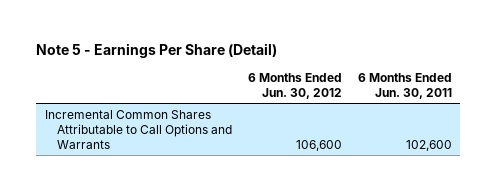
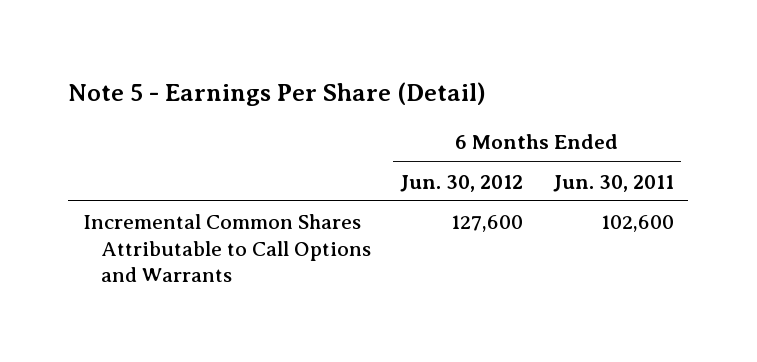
- Incremental Common Shares Attributable to Call Options and Warrants | 106,600 | 102,600
+ Incremental Common Shares Attributable to Call Options and Warrants | 127,600 | 102,600

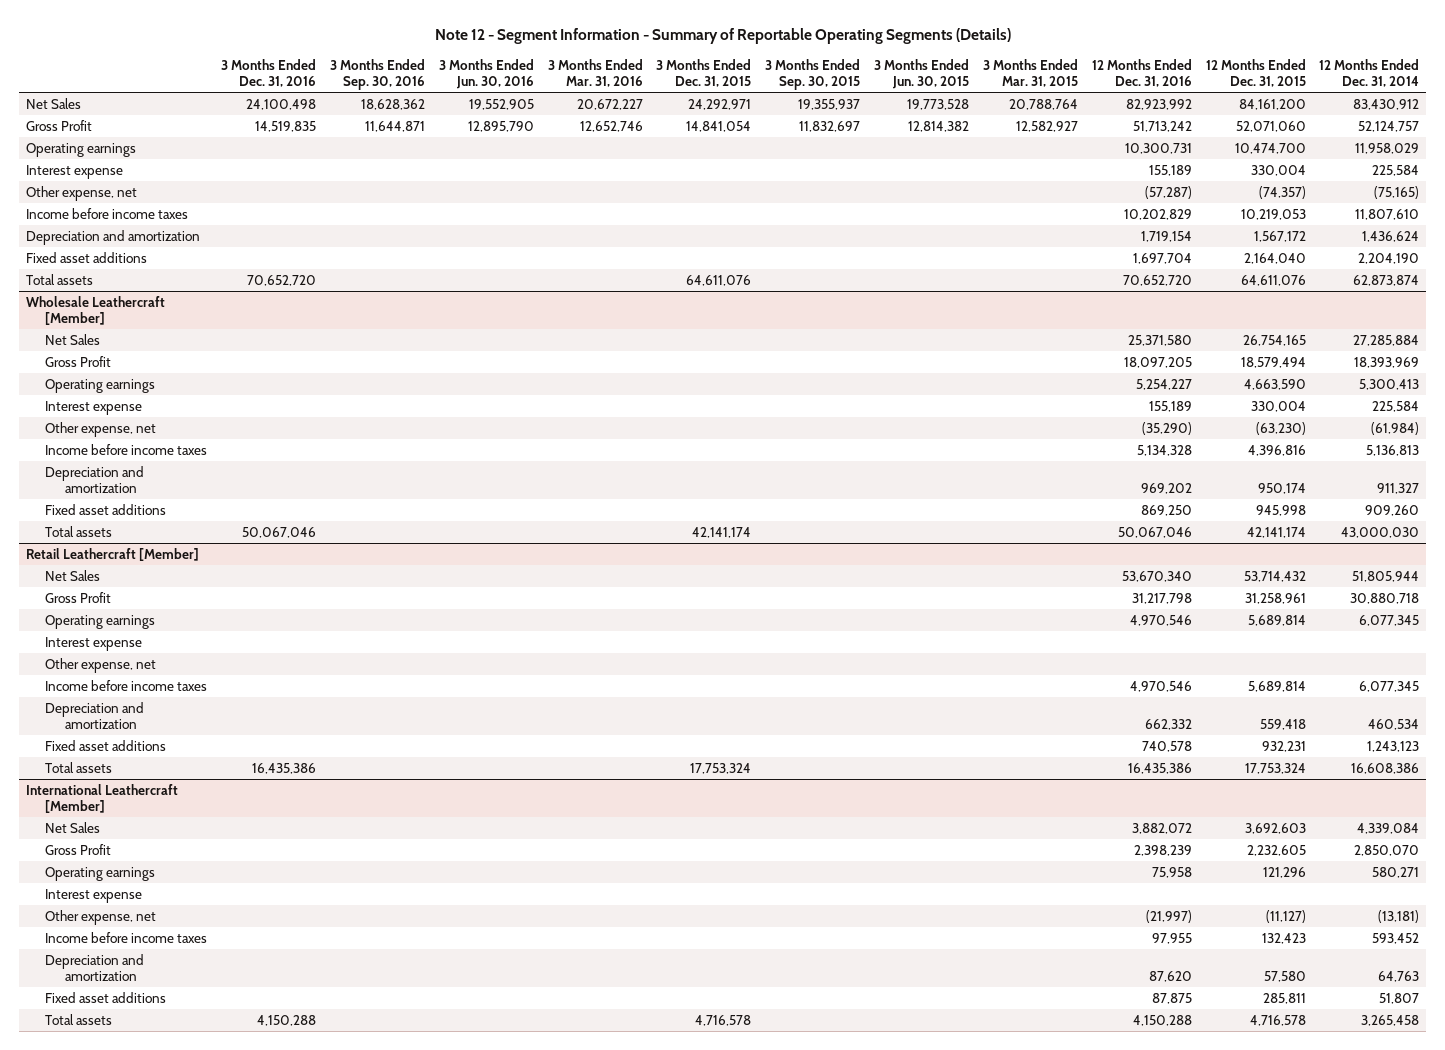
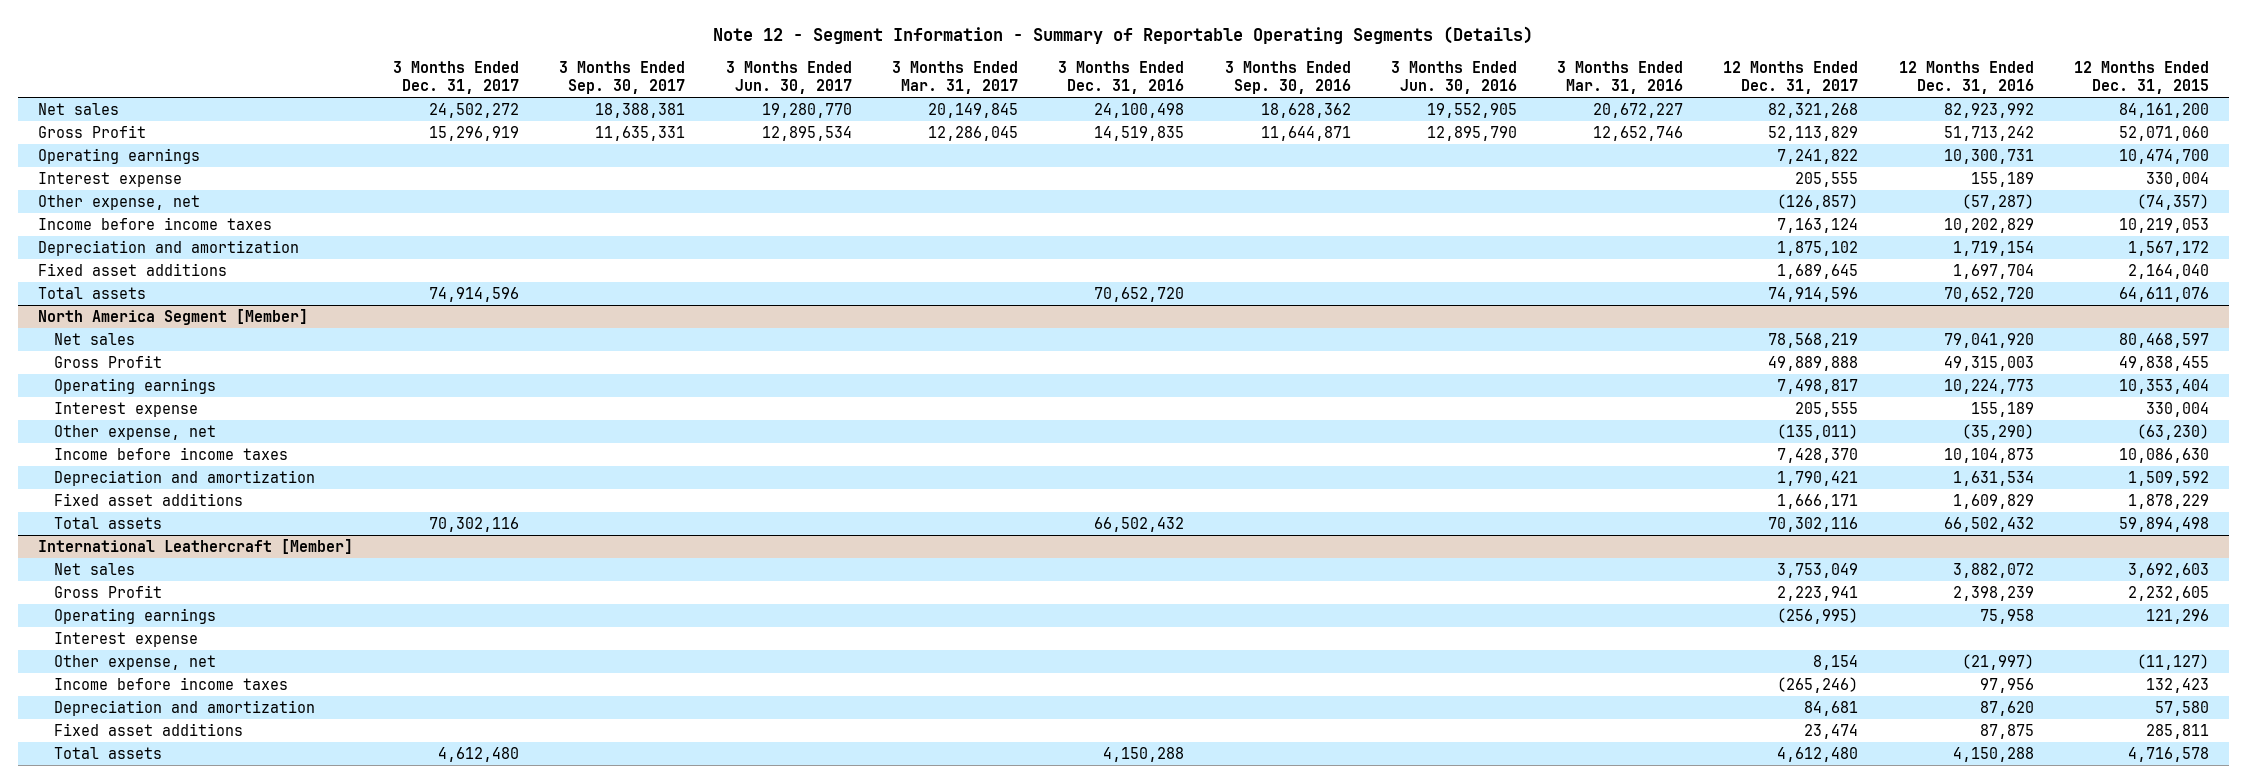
- | 3 Months Ended Dec. 31, 2016 | 3 Months Ended Sep. 30, 2016 | 3 Months Ended Jun. 30, 2016 | 3 Months Ended Mar. 31, 2016 | 3 Months Ended Dec. 31, 2015 | 3 Months Ended Sep. 30, 2015 | 3 Months Ended Jun. 30, 2015 | 3 Months Ended Mar. 31, 2015 | 12 Months Ended Dec. 31, 2016 | 12 Months Ended Dec. 31, 2015 | 12 Months Ended Dec. 31, 2014
+ | 3 Months Ended Dec. 31, 2017 | 3 Months Ended Sep. 30, 2017 | 3 Months Ended Jun. 30, 2017 | 3 Months Ended Mar. 31, 2017 | 3 Months Ended Dec. 31, 2016 | 3 Months Ended Sep. 30, 2016 | 3 Months Ended Jun. 30, 2016 | 3 Months Ended Mar. 31, 2016 | 12 Months Ended Dec. 31, 2017 | 12 Months Ended Dec. 31, 2016 | 12 Months Ended Dec. 31, 2015
- Net Sales | 24,100,498 | 18,628,362 | 19,552,905 | 20,672,227 | 24,292,971 | 19,355,937 | 19,773,528 | 20,788,764 | 82,923,992 | 84,161,200 | 83,430,912
+ Net sales | 24,502,272 | 18,388,381 | 19,280,770 | 20,149,845 | 24,100,498 | 18,628,362 | 19,552,905 | 20,672,227 | 82,321,268 | 82,923,992 | 84,161,200
- Wholesale Leathercraft [Member]
- Net Sales | | | | | | | | | 25,371,580 | 26,754,165 | 27,285,884
- Gross Profit | | | | | | | | | 18,097,205 | 18,579,494 | 18,393,969
- Operating earnings | | | | | | | | | 5,254,227 | 4,663,590 | 5,300,413
+ North America Segment [Member]
+ Net sales | | | | | | | | | 78,568,219 | 79,041,920 | 80,468,597
+ Gross Profit | | | | | | | | | 49,889,888 | 49,315,003 | 49,838,455
+ Operating earnings | | | | | | | | | 7,498,817 | 10,224,773 | 10,353,404
- Income before income taxes | | | | | | | | | 5,134,328 | 4,396,816 | 5,136,813
- Depreciation and amortization | | | | | | | | | 969,202 | 950,174 | 911,327
- Fixed asset additions | | | | | | | | | 869,250 | 945,998 | 909,260
- Total assets | 50,067,046 | | | | 42,141,174 | | | | 50,067,046 | 42,141,174 | 43,000,030
- Retail Leathercraft [Member]
- Net Sales | | | | | | | | | 53,670,340 | 53,714,432 | 51,805,944
- Gross Profit | | | | | | | | | 31,217,798 | 31,258,961 | 30,880,718
- Operating earnings | | | | | | | | | 4,970,546 | 5,689,814 | 6,077,345
- Interest expense
- Other expense, net
- Income before income taxes | | | | | | | | | 4,970,546 | 5,689,814 | 6,077,345
- Depreciation and amortization | | | | | | | | | 662,332 | 559,418 | 460,534
- Fixed asset additions | | | | | | | | | 740,578 | 932,231 | 1,243,123
- Total assets | 16,435,386 | | | | 17,753,324 | | | | 16,435,386 | 17,753,324 | 16,608,386
+ Income before income taxes | | | | | | | | | 7,428,370 | 10,104,873 | 10,086,630
+ Depreciation and amortization | | | | | | | | | 1,790,421 | 1,631,534 | 1,509,592
+ Fixed asset additions | | | | | | | | | 1,666,171 | 1,609,829 | 1,878,229
+ Total assets | 70,302,116 | | | | 66,502,432 | | | | 70,302,116 | 66,502,432 | 59,894,498
@ International Leathercraft [Member]
- Net Sales | | | | | | | | | 3,882,072 | 3,692,603 | 4,339,084
+ Net sales | | | | | | | | | 3,753,049 | 3,882,072 | 3,692,603
- Income before income taxes | | | | | | | | | 97,955 | 132,423 | 593,452
+ Income before income taxes | | | | | | | | | (265,246) | 97,956 | 132,423

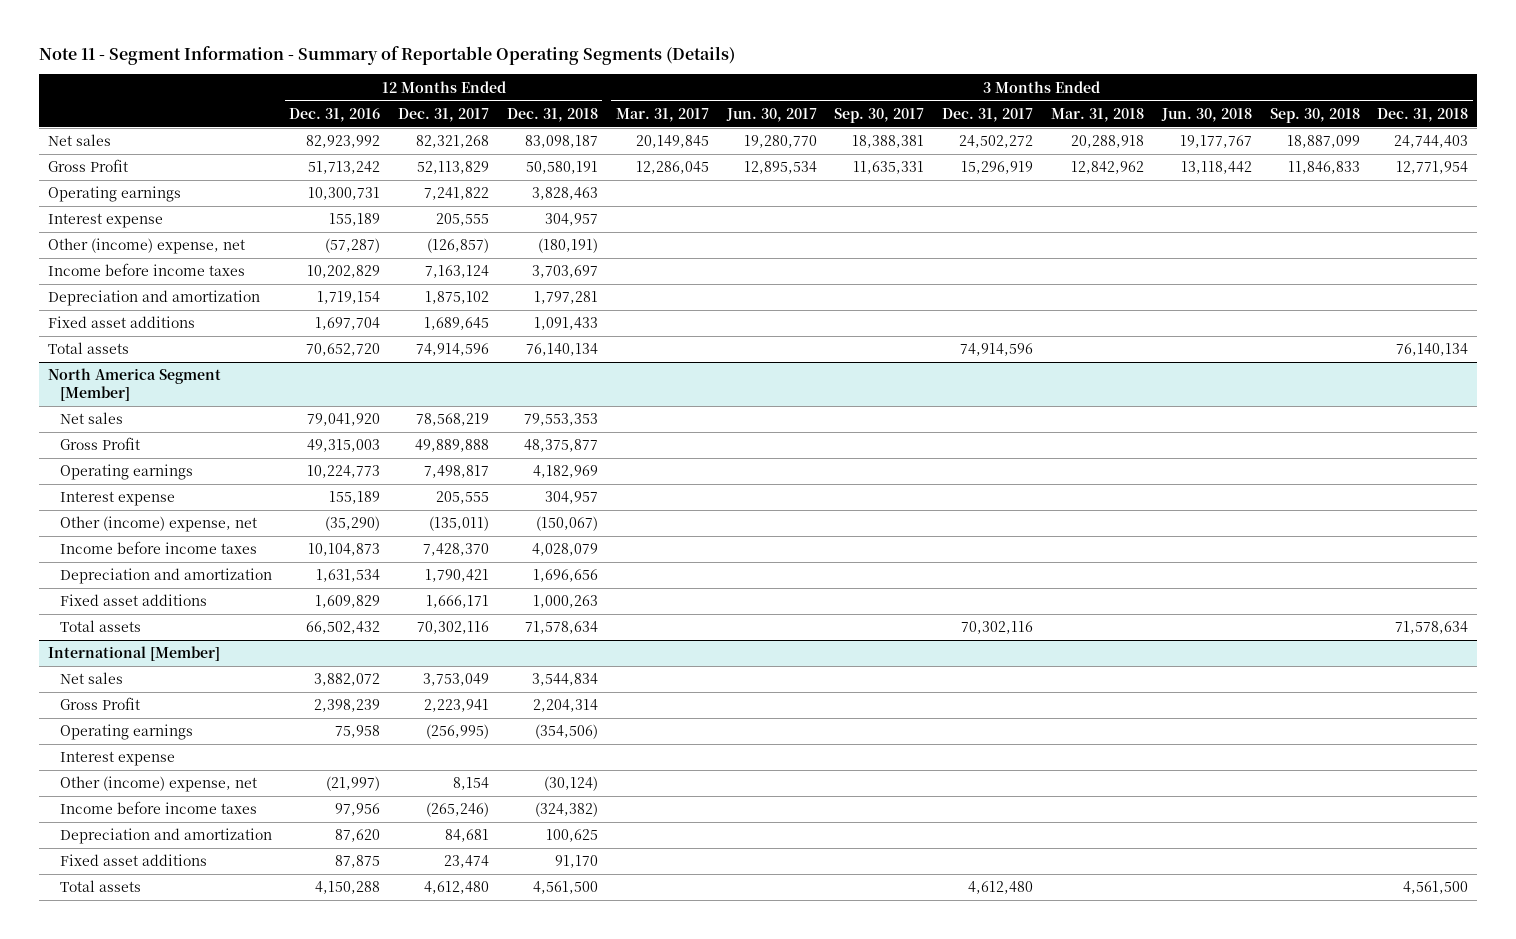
- Note 12 - Segment Information - Summary of Reportable Operating Segments (Details)
+ Note 11 - Segment Information - Summary of Reportable Operating Segments (Details)
- | 3 Months Ended Dec. 31, 2017 | 3 Months Ended Sep. 30, 2017 | 3 Months Ended Jun. 30, 2017 | 3 Months Ended Mar. 31, 2017 | 3 Months Ended Dec. 31, 2016 | 3 Months Ended Sep. 30, 2016 | 3 Months Ended Jun. 30, 2016 | 3 Months Ended Mar. 31, 2016 | 12 Months Ended Dec. 31, 2017 | 12 Months Ended Dec. 31, 2016 | 12 Months Ended Dec. 31, 2015
+ | 12 Months Ended Dec. 31, 2016 | 12 Months Ended Dec. 31, 2017 | 12 Months Ended Dec. 31, 2018 | 3 Months Ended Mar. 31, 2017 | 3 Months Ended Jun. 30, 2017 | 3 Months Ended Sep. 30, 2017 | 3 Months Ended Dec. 31, 2017 | 3 Months Ended Mar. 31, 2018 | 3 Months Ended Jun. 30, 2018 | 3 Months Ended Sep. 30, 2018 | 3 Months Ended Dec. 31, 2018
- Other expense, net | | | | | | | | | (126,857) | (57,287) | (74,357)
+ Other (income) expense, net | (57,287) | (126,857) | (180,191) | | | | | | | |
@ North America Segment [Member]
- Other expense, net | | | | | | | | | (135,011) | (35,290) | (63,230)
+ Other (income) expense, net | (35,290) | (135,011) | (150,067) | | | | | | | |
- International Leathercraft [Member]
+ International [Member]
- Other expense, net | | | | | | | | | 8,154 | (21,997) | (11,127)
+ Other (income) expense, net | (21,997) | 8,154 | (30,124) | | | | | | | |

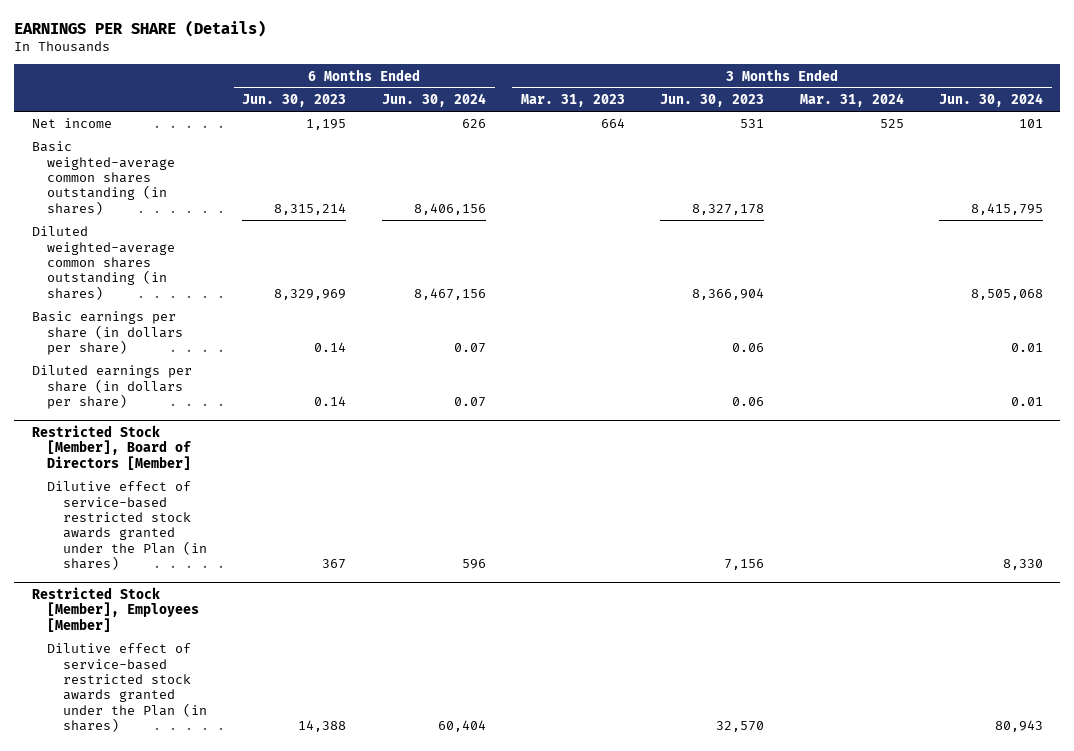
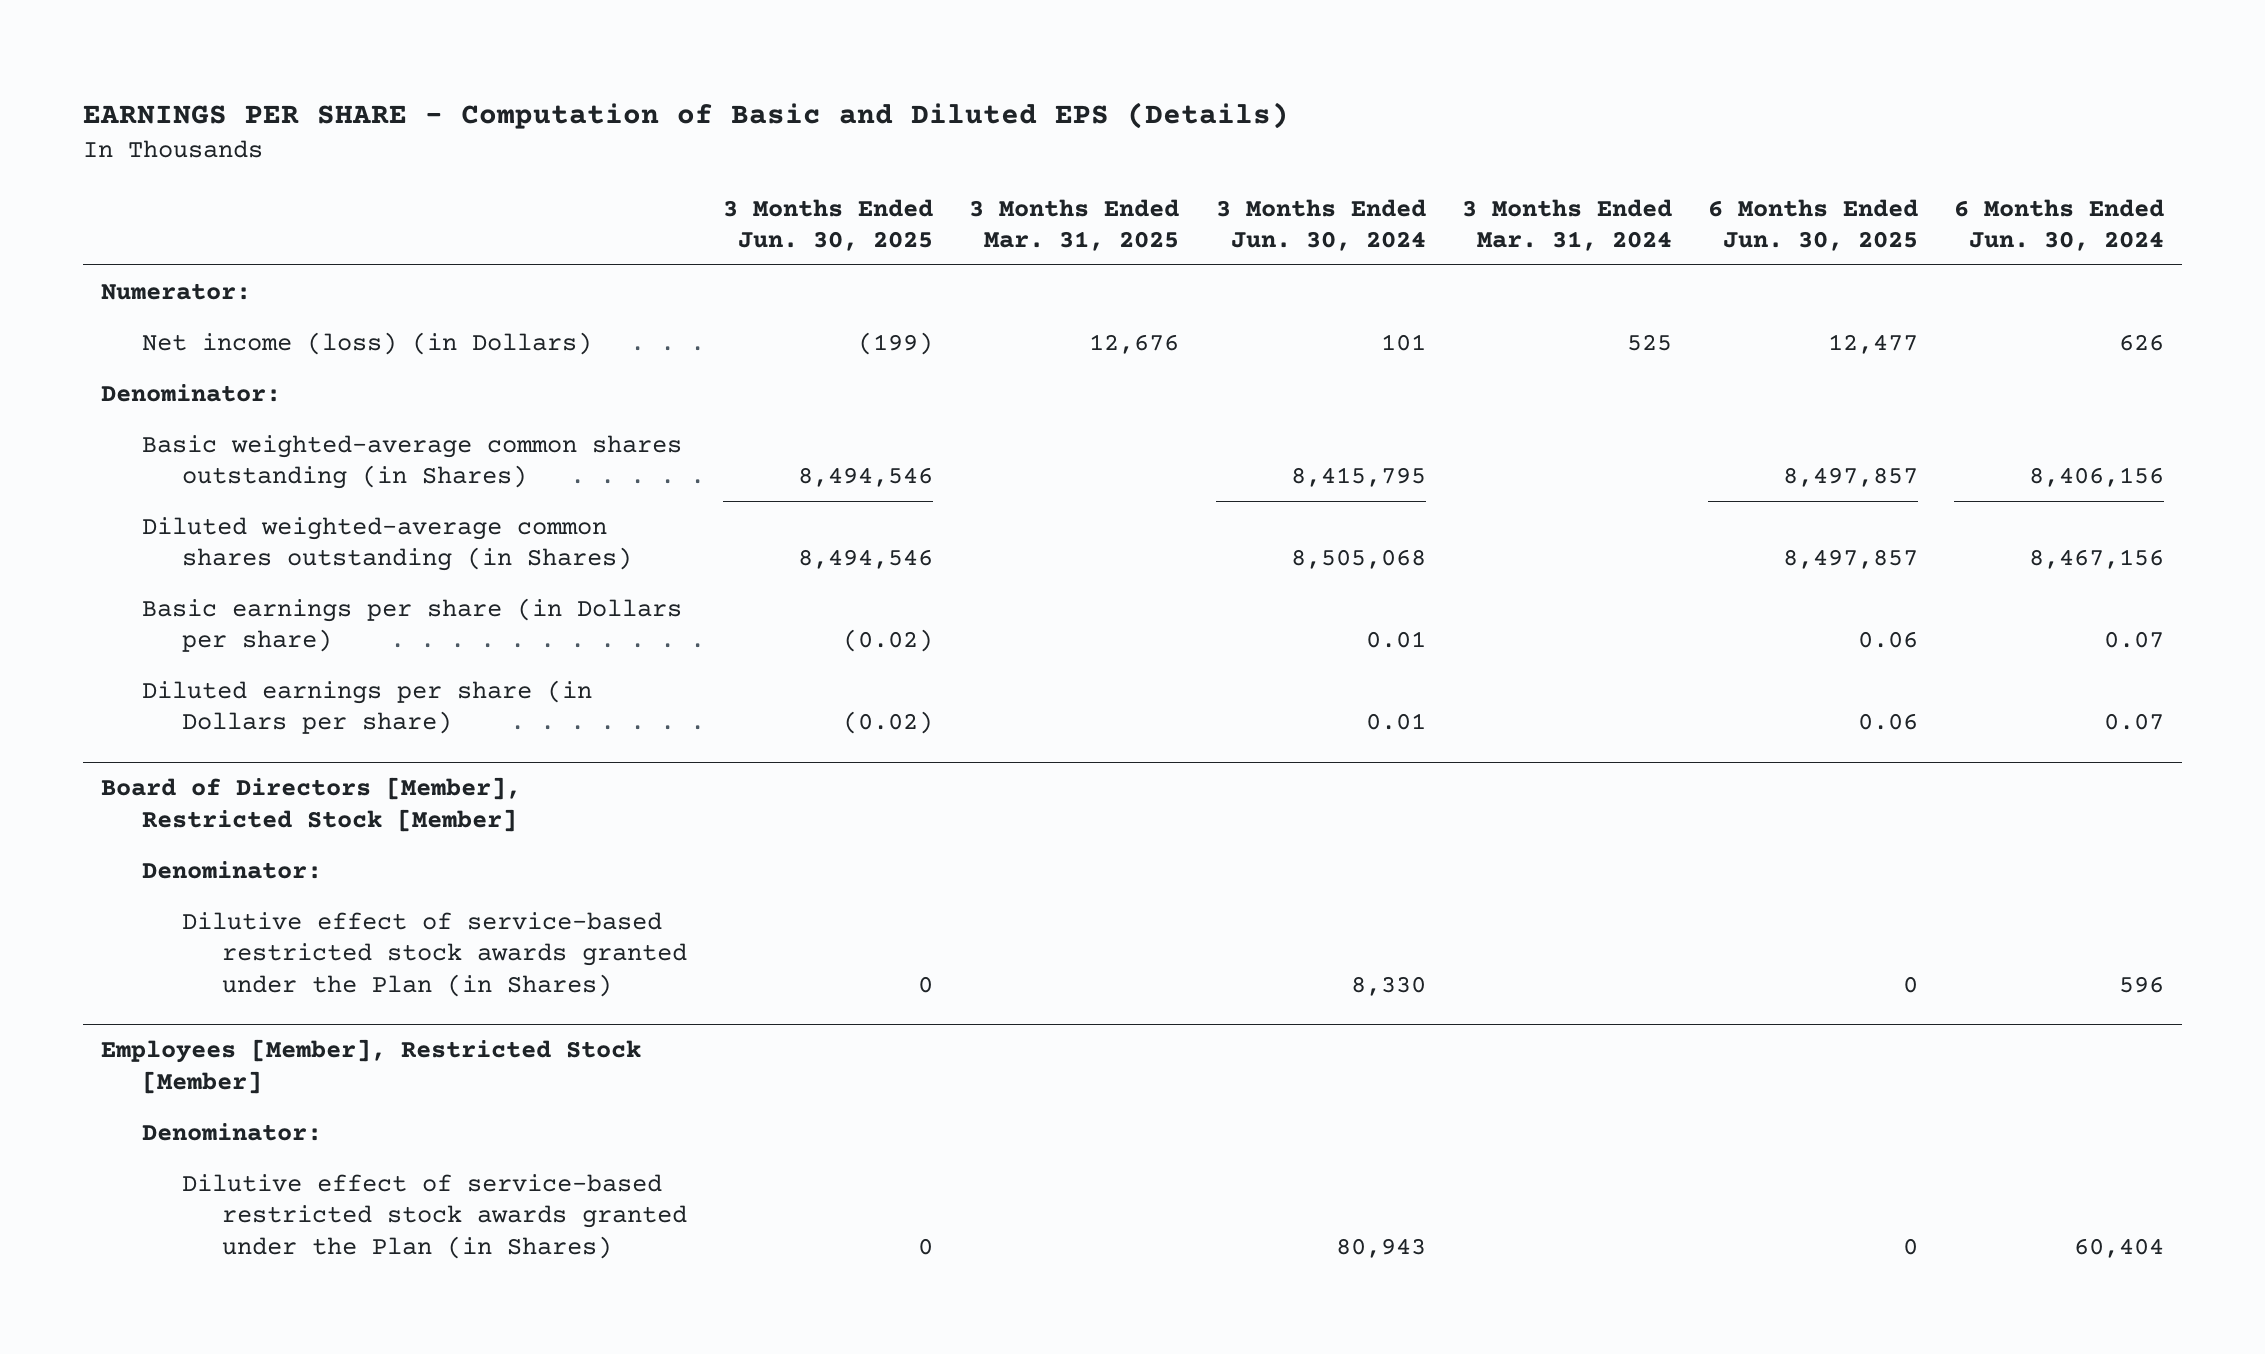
- EARNINGS PER SHARE (Details)
+ EARNINGS PER SHARE - Computation of Basic and Diluted EPS (Details)
- | 6 Months Ended Jun. 30, 2023 | 6 Months Ended Jun. 30, 2024 | 3 Months Ended Mar. 31, 2023 | 3 Months Ended Jun. 30, 2023 | 3 Months Ended Mar. 31, 2024 | 3 Months Ended Jun. 30, 2024
+ | 3 Months Ended Jun. 30, 2025 | 3 Months Ended Mar. 31, 2025 | 3 Months Ended Jun. 30, 2024 | 3 Months Ended Mar. 31, 2024 | 6 Months Ended Jun. 30, 2025 | 6 Months Ended Jun. 30, 2024
- Net income | 1,195 | 626 | 664 | 531 | 525 | 101
- Basic weighted-average common shares outstanding (in shares) | 8,315,214 | 8,406,156 | | 8,327,178 | | 8,415,795
- Diluted weighted-average common shares outstanding (in shares) | 8,329,969 | 8,467,156 | | 8,366,904 | | 8,505,068
- Basic earnings per share (in dollars per share) | 0.14 | 0.07 | | 0.06 | | 0.01
- Diluted earnings per share (in dollars per share) | 0.14 | 0.07 | | 0.06 | | 0.01
- Restricted Stock [Member], Board of Directors [Member]
- Dilutive effect of service-based restricted stock awards granted under the Plan (in shares) | 367 | 596 | | 7,156 | | 8,330
- Restricted Stock [Member], Employees [Member]
- Dilutive effect of service-based restricted stock awards granted under the Plan (in shares) | 14,388 | 60,404 | | 32,570 | | 80,943
+ Numerator:
+ Net income (loss) (in Dollars) | (199) | 12,676 | 101 | 525 | 12,477 | 626
+ Denominator:
+ Basic weighted-average common shares outstanding (in Shares) | 8,494,546 | | 8,415,795 | | 8,497,857 | 8,406,156
+ Diluted weighted-average common shares outstanding (in Shares) | 8,494,546 | | 8,505,068 | | 8,497,857 | 8,467,156
+ Basic earnings per share (in Dollars per share) | (0.02) | | 0.01 | | 0.06 | 0.07
+ Diluted earnings per share (in Dollars per share) | (0.02) | | 0.01 | | 0.06 | 0.07
+ Board of Directors [Member], Restricted Stock [Member]
+ Denominator:
+ Dilutive effect of service-based restricted stock awards granted under the Plan (in Shares) | 0 | | 8,330 | | 0 | 596
+ Employees [Member], Restricted Stock [Member]
+ Denominator:
+ Dilutive effect of service-based restricted stock awards granted under the Plan (in Shares) | 0 | | 80,943 | | 0 | 60,404

